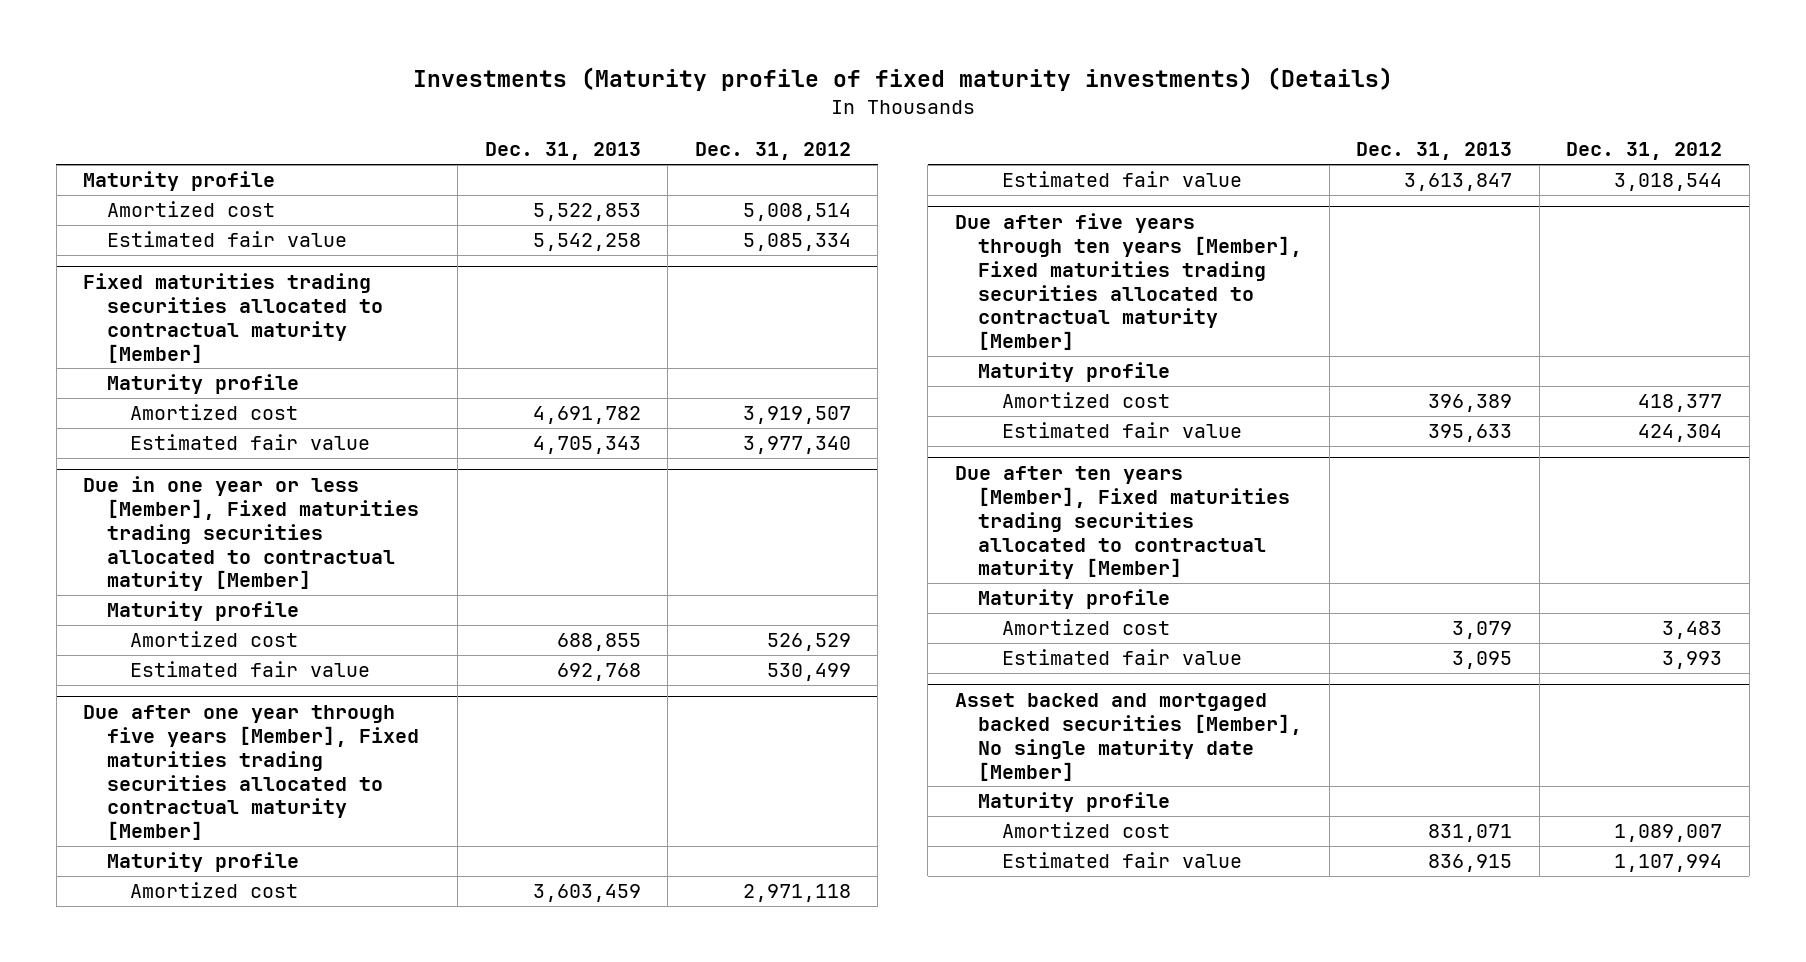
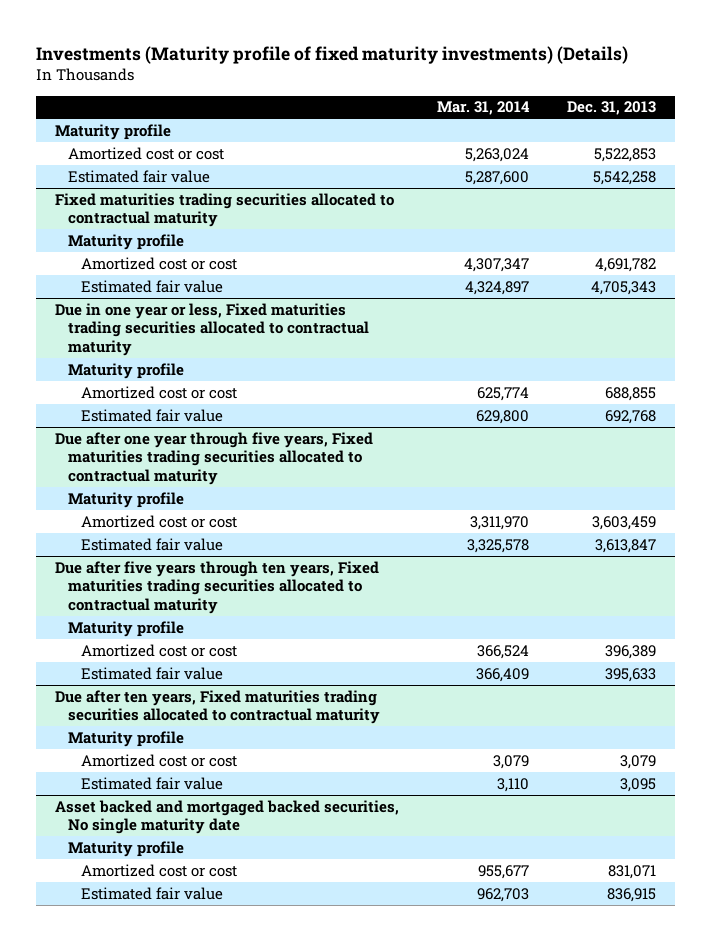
- | Dec. 31, 2013 | Dec. 31, 2012
+ | Mar. 31, 2014 | Dec. 31, 2013
- Amortized cost | 5,522,853 | 5,008,514
+ Amortized cost or cost | 5,263,024 | 5,522,853
- Fixed maturities trading securities allocated to contractual maturity [Member]
+ Fixed maturities trading securities allocated to contractual maturity
- Amortized cost | 4,691,782 | 3,919,507
+ Amortized cost or cost | 4,307,347 | 4,691,782
- Due in one year or less [Member], Fixed maturities trading securities allocated to contractual maturity [Member]
+ Due in one year or less, Fixed maturities trading securities allocated to contractual maturity
- Amortized cost | 688,855 | 526,529
+ Amortized cost or cost | 625,774 | 688,855
- Due after one year through five years [Member], Fixed maturities trading securities allocated to contractual maturity [Member]
+ Due after one year through five years, Fixed maturities trading securities allocated to contractual maturity
- Amortized cost | 3,603,459 | 2,971,118
+ Amortized cost or cost | 3,311,970 | 3,603,459
- Due after five years through ten years [Member], Fixed maturities trading securities allocated to contractual maturity [Member]
+ Due after five years through ten years, Fixed maturities trading securities allocated to contractual maturity
- Amortized cost | 396,389 | 418,377
+ Amortized cost or cost | 366,524 | 396,389
- Due after ten years [Member], Fixed maturities trading securities allocated to contractual maturity [Member]
+ Due after ten years, Fixed maturities trading securities allocated to contractual maturity
- Amortized cost | 3,079 | 3,483
+ Amortized cost or cost | 3,079 | 3,079
- Asset backed and mortgaged backed securities [Member], No single maturity date [Member]
+ Asset backed and mortgaged backed securities, No single maturity date
- Amortized cost | 831,071 | 1,089,007
+ Amortized cost or cost | 955,677 | 831,071

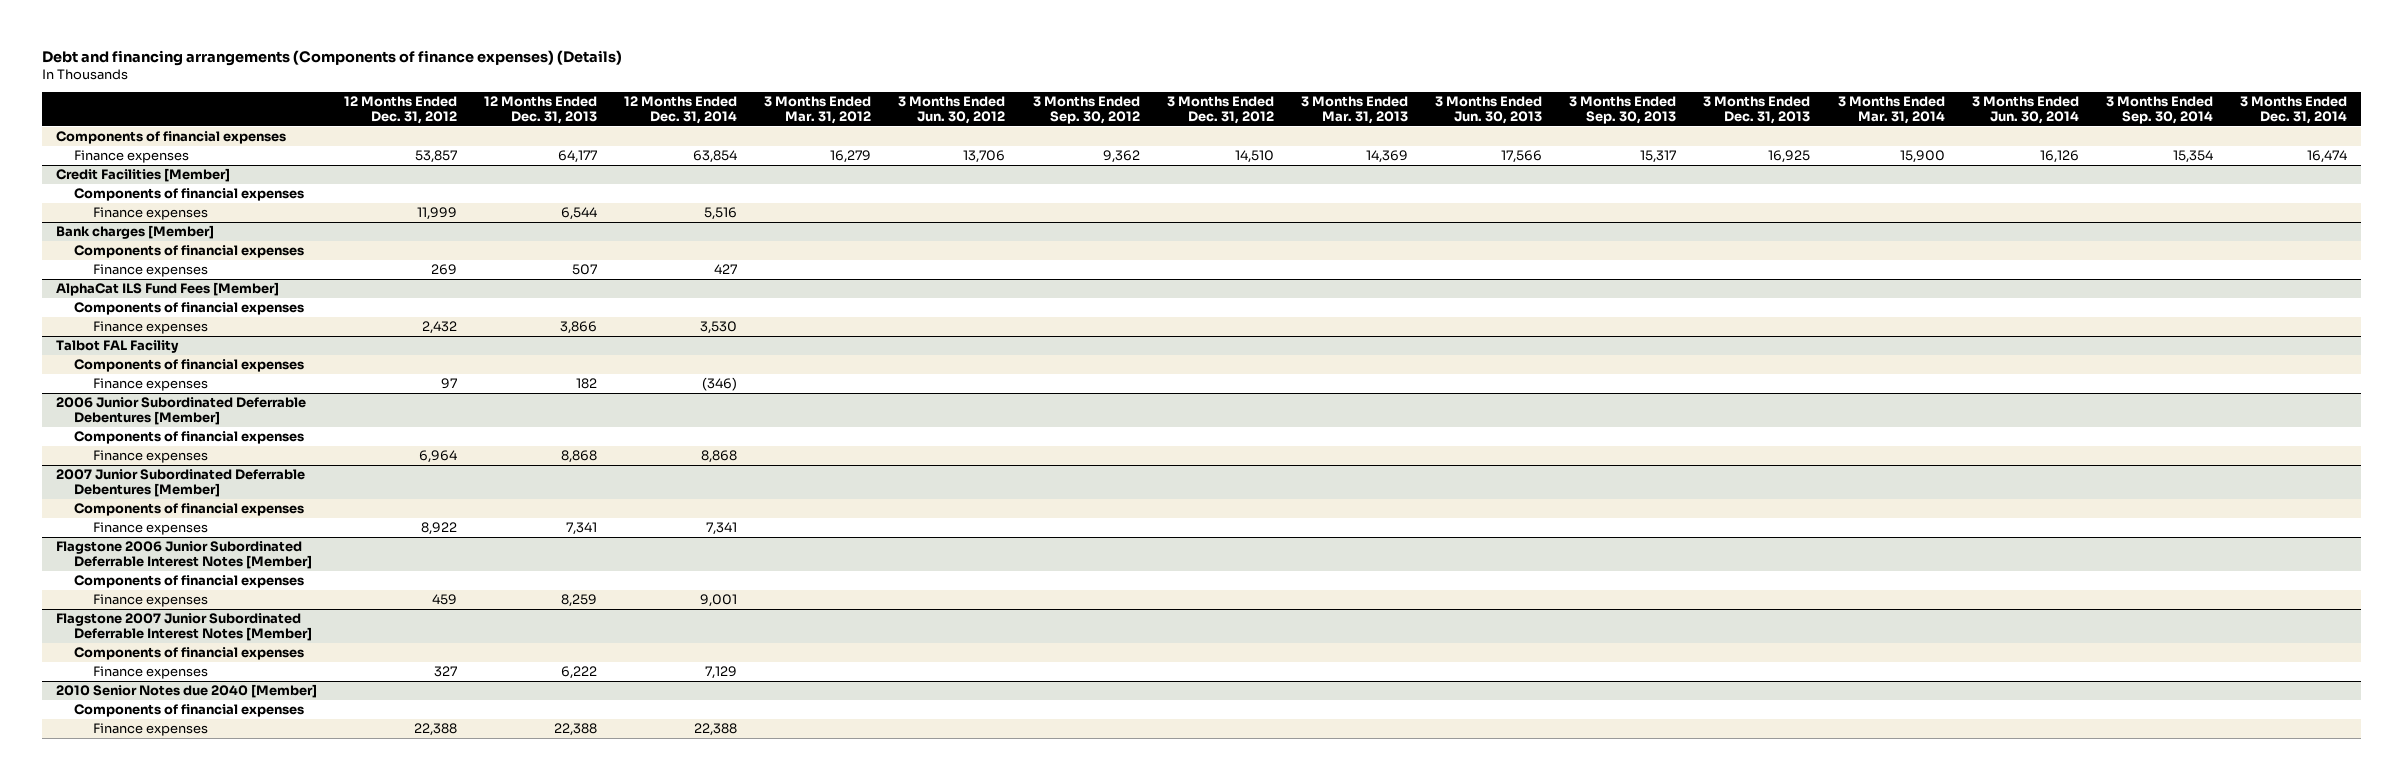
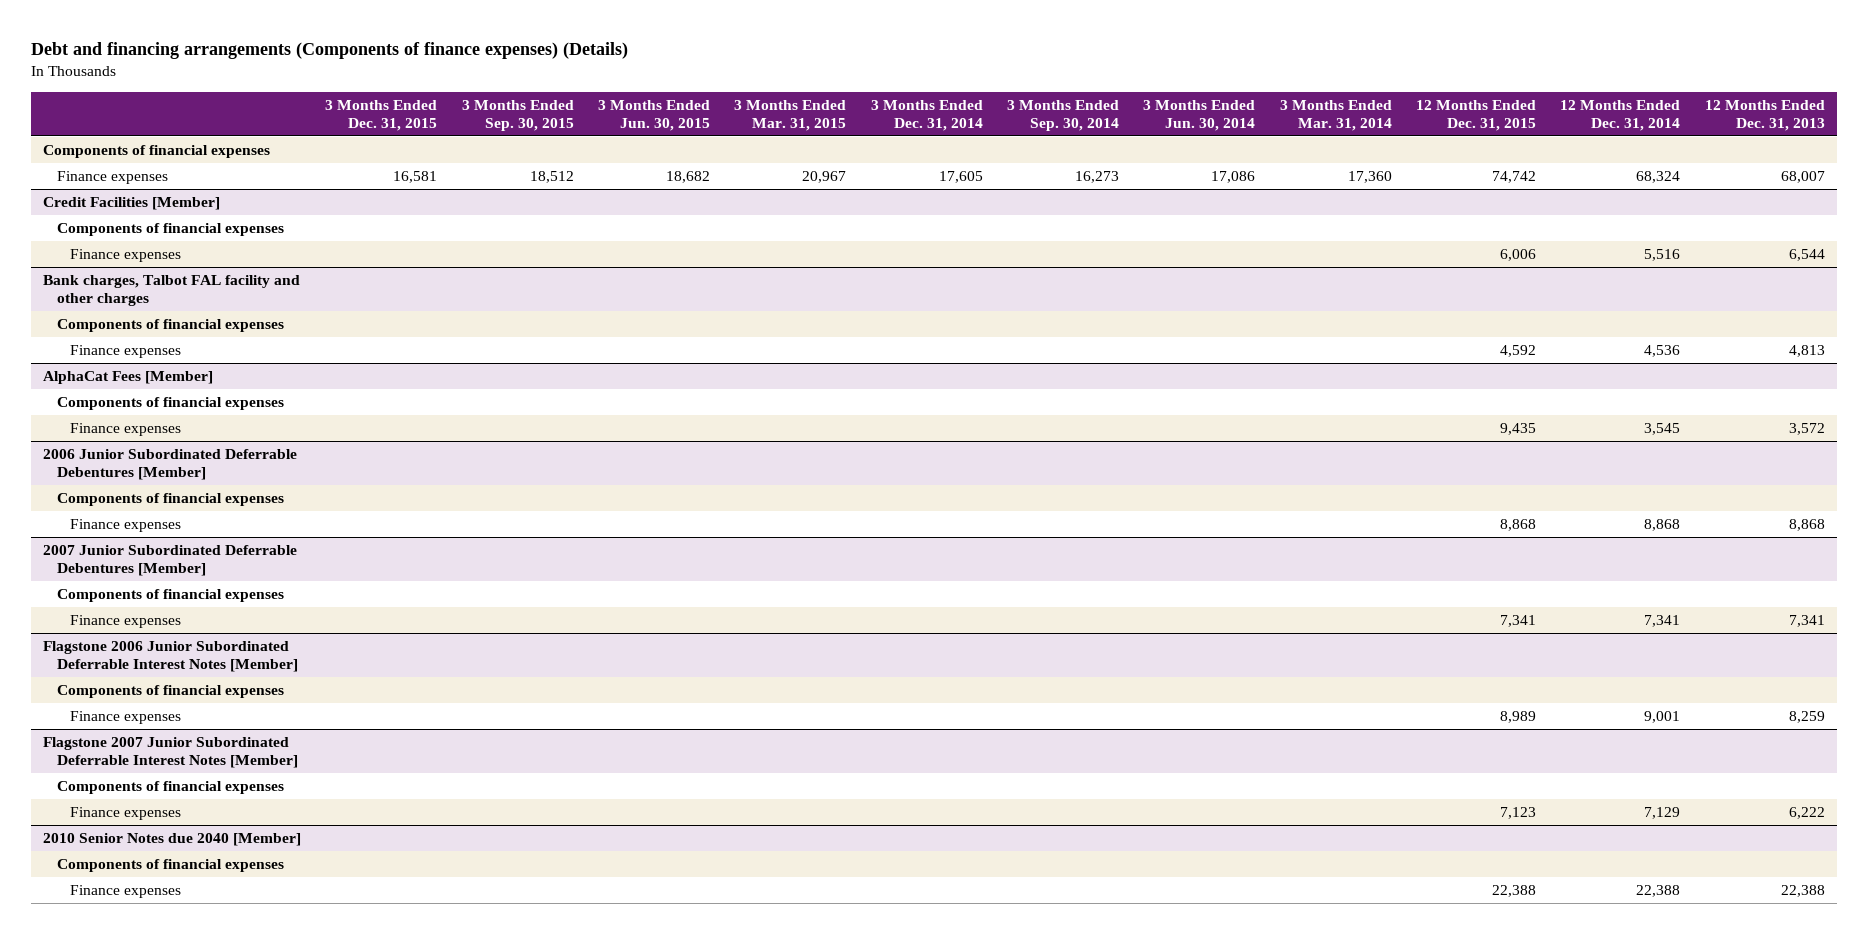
- | 12 Months Ended Dec. 31, 2012 | 12 Months Ended Dec. 31, 2013 | 12 Months Ended Dec. 31, 2014 | 3 Months Ended Mar. 31, 2012 | 3 Months Ended Jun. 30, 2012 | 3 Months Ended Sep. 30, 2012 | 3 Months Ended Dec. 31, 2012 | 3 Months Ended Mar. 31, 2013 | 3 Months Ended Jun. 30, 2013 | 3 Months Ended Sep. 30, 2013 | 3 Months Ended Dec. 31, 2013 | 3 Months Ended Mar. 31, 2014 | 3 Months Ended Jun. 30, 2014 | 3 Months Ended Sep. 30, 2014 | 3 Months Ended Dec. 31, 2014
+ | 3 Months Ended Dec. 31, 2015 | 3 Months Ended Sep. 30, 2015 | 3 Months Ended Jun. 30, 2015 | 3 Months Ended Mar. 31, 2015 | 3 Months Ended Dec. 31, 2014 | 3 Months Ended Sep. 30, 2014 | 3 Months Ended Jun. 30, 2014 | 3 Months Ended Mar. 31, 2014 | 12 Months Ended Dec. 31, 2015 | 12 Months Ended Dec. 31, 2014 | 12 Months Ended Dec. 31, 2013
- Finance expenses | 53,857 | 64,177 | 63,854 | 16,279 | 13,706 | 9,362 | 14,510 | 14,369 | 17,566 | 15,317 | 16,925 | 15,900 | 16,126 | 15,354 | 16,474
+ Finance expenses | 16,581 | 18,512 | 18,682 | 20,967 | 17,605 | 16,273 | 17,086 | 17,360 | 74,742 | 68,324 | 68,007
- Bank charges [Member]
- Components of financial expenses
- Finance expenses | 269 | 507 | 427 | | | | | | | | | | | |
- AlphaCat ILS Fund Fees [Member]
+ Bank charges, Talbot FAL facility and other charges
- Finance expenses | 2,432 | 3,866 | 3,530 | | | | | | | | | | | |
- Talbot FAL Facility
+ Finance expenses | | | | | | | | | 4,592 | 4,536 | 4,813
+ AlphaCat Fees [Member]
- Finance expenses | 97 | 182 | (346) | | | | | | | | | | | |
+ Finance expenses | | | | | | | | | 9,435 | 3,545 | 3,572

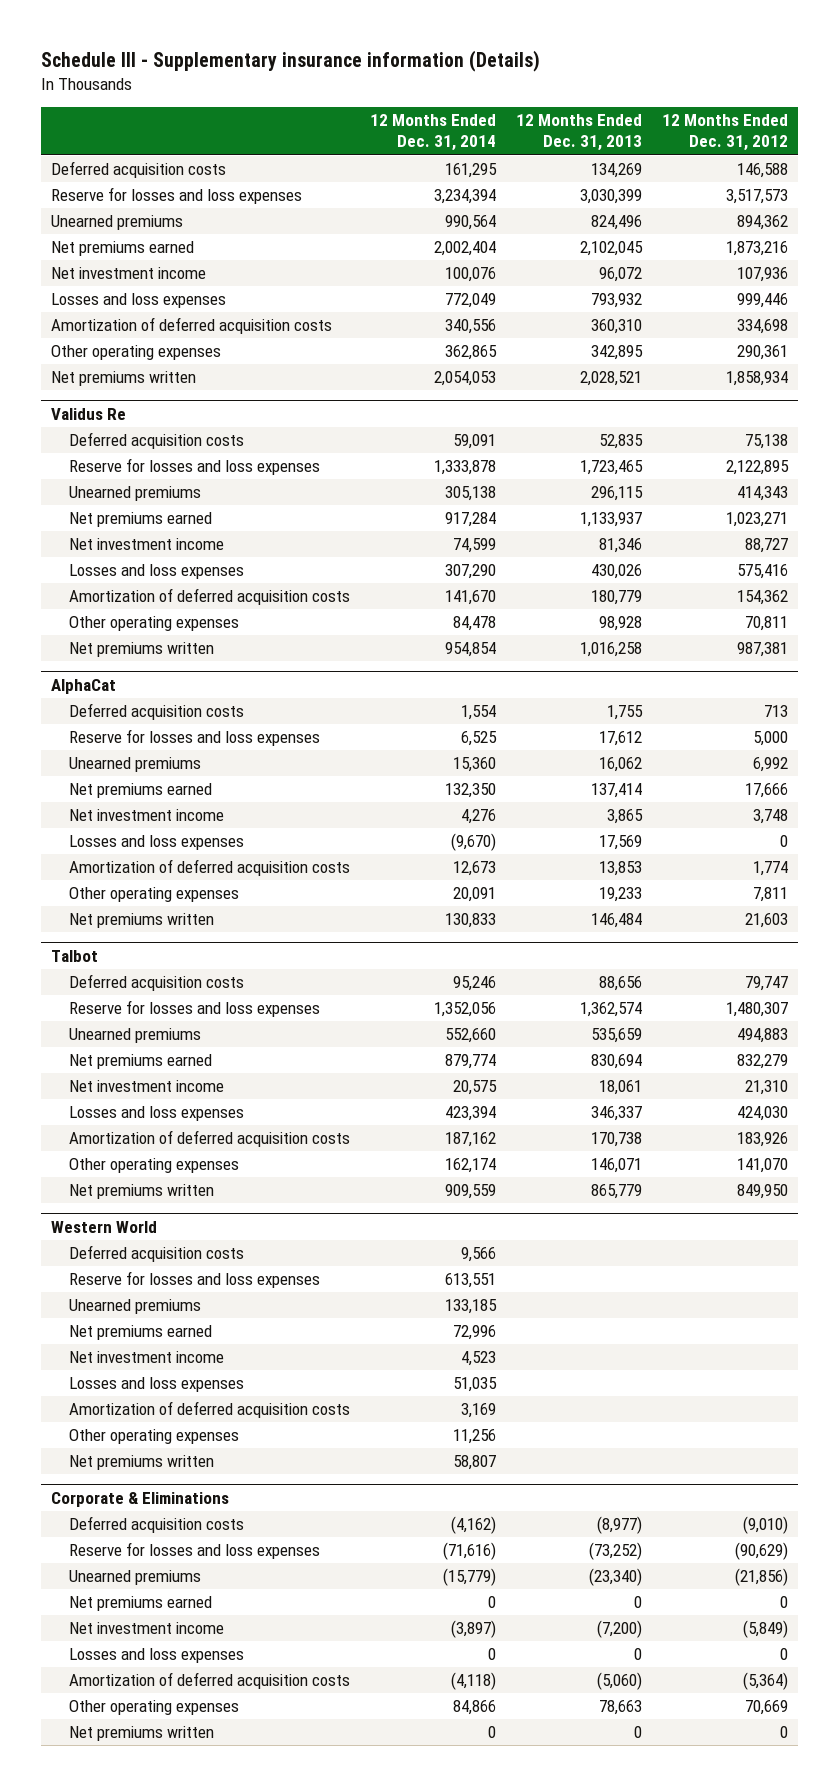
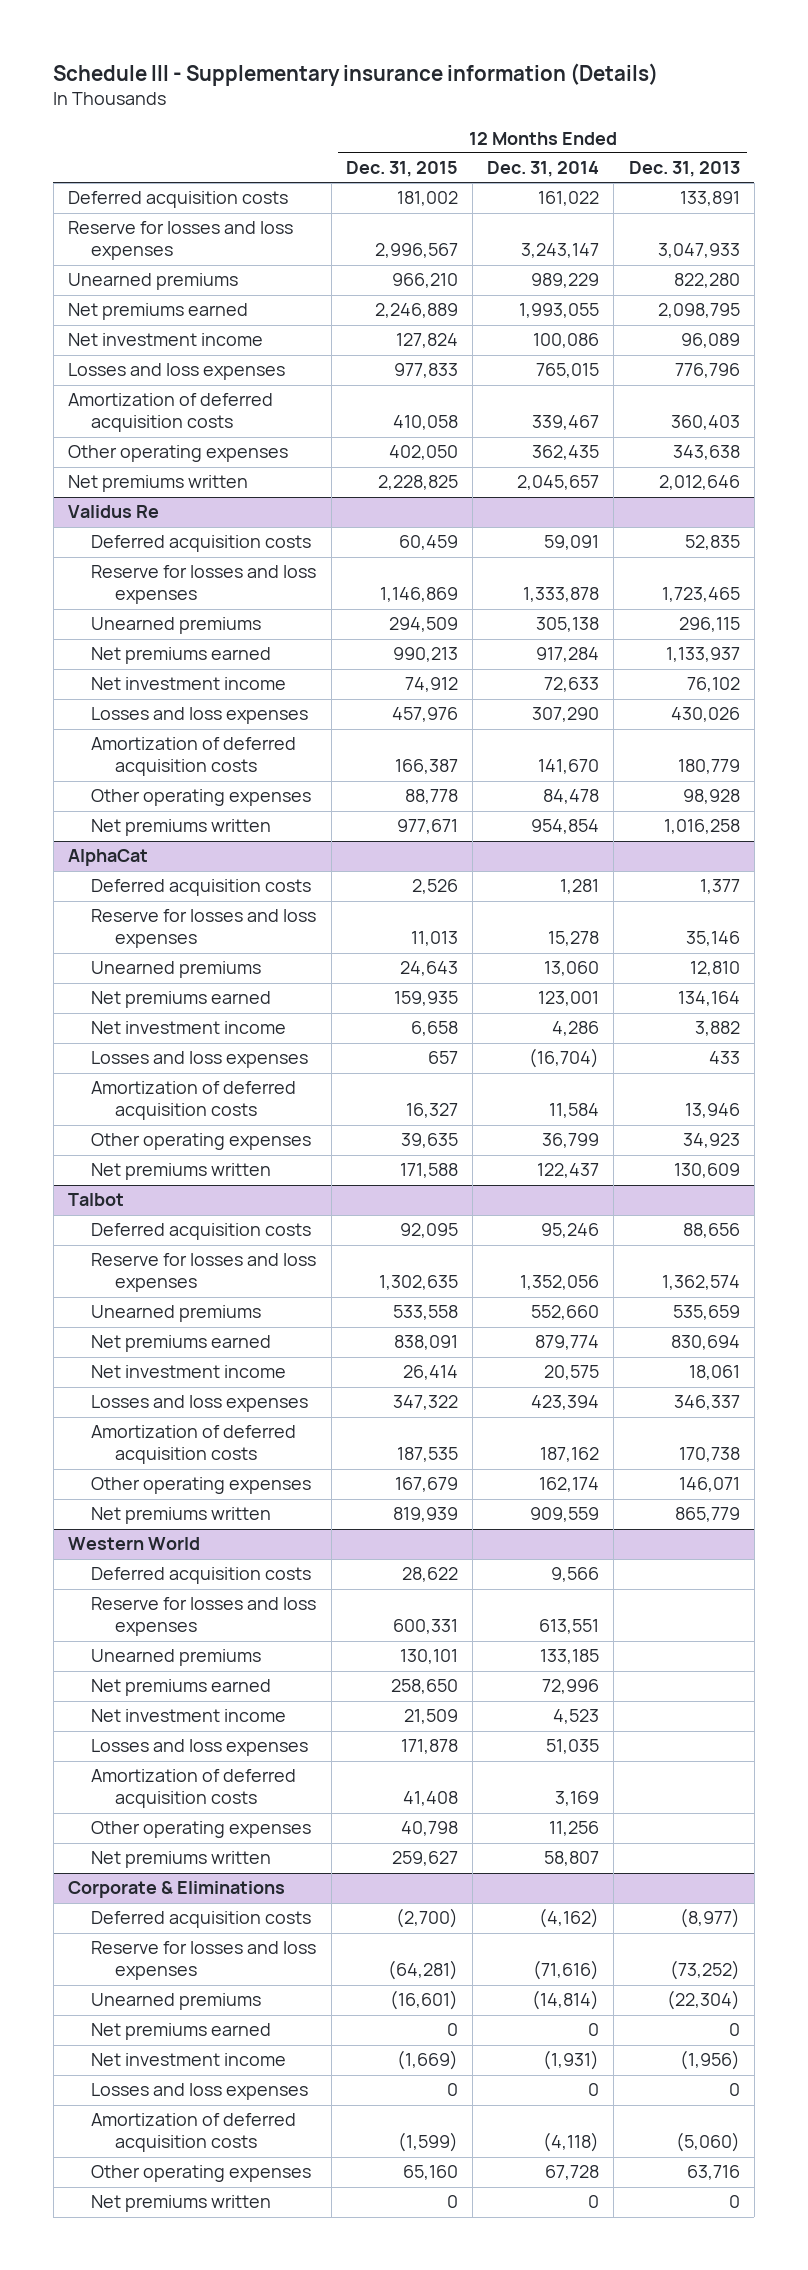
- | 12 Months Ended Dec. 31, 2014 | 12 Months Ended Dec. 31, 2013 | 12 Months Ended Dec. 31, 2012
+ | 12 Months Ended Dec. 31, 2015 | 12 Months Ended Dec. 31, 2014 | 12 Months Ended Dec. 31, 2013
- Deferred acquisition costs | 161,295 | 134,269 | 146,588
- Reserve for losses and loss expenses | 3,234,394 | 3,030,399 | 3,517,573
- Unearned premiums | 990,564 | 824,496 | 894,362
- Net premiums earned | 2,002,404 | 2,102,045 | 1,873,216
- Net investment income | 100,076 | 96,072 | 107,936
- Losses and loss expenses | 772,049 | 793,932 | 999,446
- Amortization of deferred acquisition costs | 340,556 | 360,310 | 334,698
- Other operating expenses | 362,865 | 342,895 | 290,361
- Net premiums written | 2,054,053 | 2,028,521 | 1,858,934
+ Deferred acquisition costs | 181,002 | 161,022 | 133,891
+ Reserve for losses and loss expenses | 2,996,567 | 3,243,147 | 3,047,933
+ Unearned premiums | 966,210 | 989,229 | 822,280
+ Net premiums earned | 2,246,889 | 1,993,055 | 2,098,795
+ Net investment income | 127,824 | 100,086 | 96,089
+ Losses and loss expenses | 977,833 | 765,015 | 776,796
+ Amortization of deferred acquisition costs | 410,058 | 339,467 | 360,403
+ Other operating expenses | 402,050 | 362,435 | 343,638
+ Net premiums written | 2,228,825 | 2,045,657 | 2,012,646
@ Validus Re
- Net investment income | 74,599 | 81,346 | 88,727
+ Net investment income | 74,912 | 72,633 | 76,102
@ AlphaCat
- Deferred acquisition costs | 1,554 | 1,755 | 713
- Reserve for losses and loss expenses | 6,525 | 17,612 | 5,000
- Unearned premiums | 15,360 | 16,062 | 6,992
- Net premiums earned | 132,350 | 137,414 | 17,666
- Net investment income | 4,276 | 3,865 | 3,748
- Losses and loss expenses | (9,670) | 17,569 | 0
- Amortization of deferred acquisition costs | 12,673 | 13,853 | 1,774
- Other operating expenses | 20,091 | 19,233 | 7,811
- Net premiums written | 130,833 | 146,484 | 21,603
+ Deferred acquisition costs | 2,526 | 1,281 | 1,377
+ Reserve for losses and loss expenses | 11,013 | 15,278 | 35,146
+ Unearned premiums | 24,643 | 13,060 | 12,810
+ Net premiums earned | 159,935 | 123,001 | 134,164
+ Net investment income | 6,658 | 4,286 | 3,882
+ Losses and loss expenses | 657 | (16,704) | 433
+ Amortization of deferred acquisition costs | 16,327 | 11,584 | 13,946
+ Other operating expenses | 39,635 | 36,799 | 34,923
+ Net premiums written | 171,588 | 122,437 | 130,609
@ Corporate & Eliminations
- Unearned premiums | (15,779) | (23,340) | (21,856)
+ Unearned premiums | (16,601) | (14,814) | (22,304)
- Net investment income | (3,897) | (7,200) | (5,849)
+ Net investment income | (1,669) | (1,931) | (1,956)
- Other operating expenses | 84,866 | 78,663 | 70,669
+ Other operating expenses | 65,160 | 67,728 | 63,716

